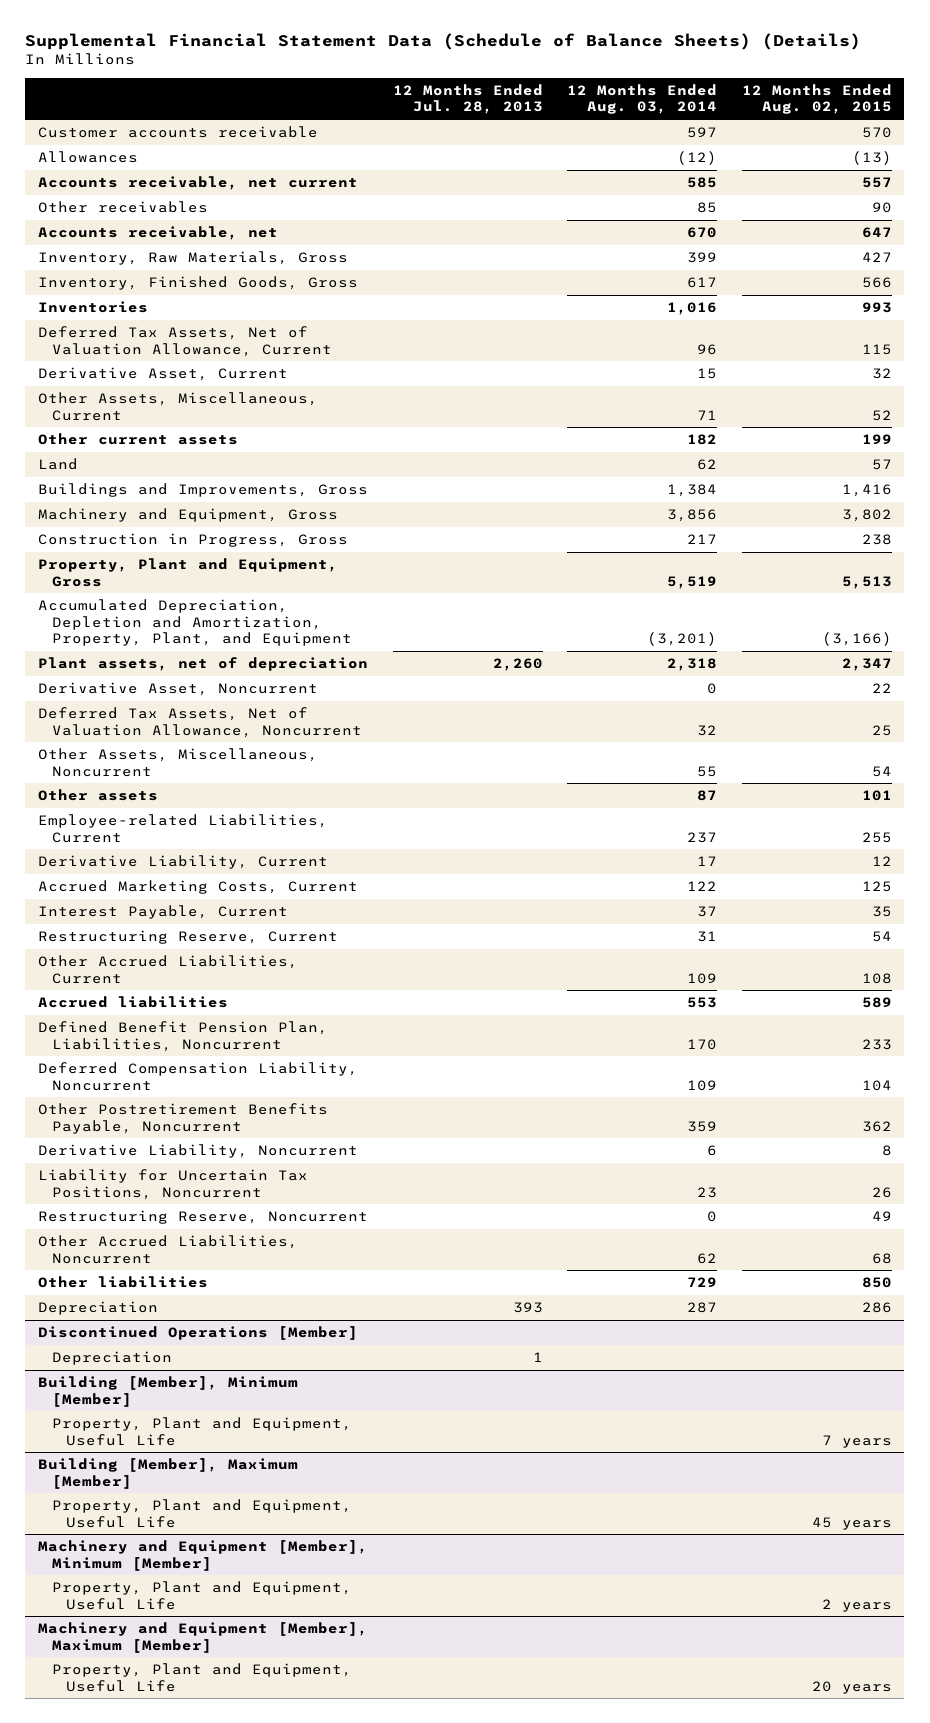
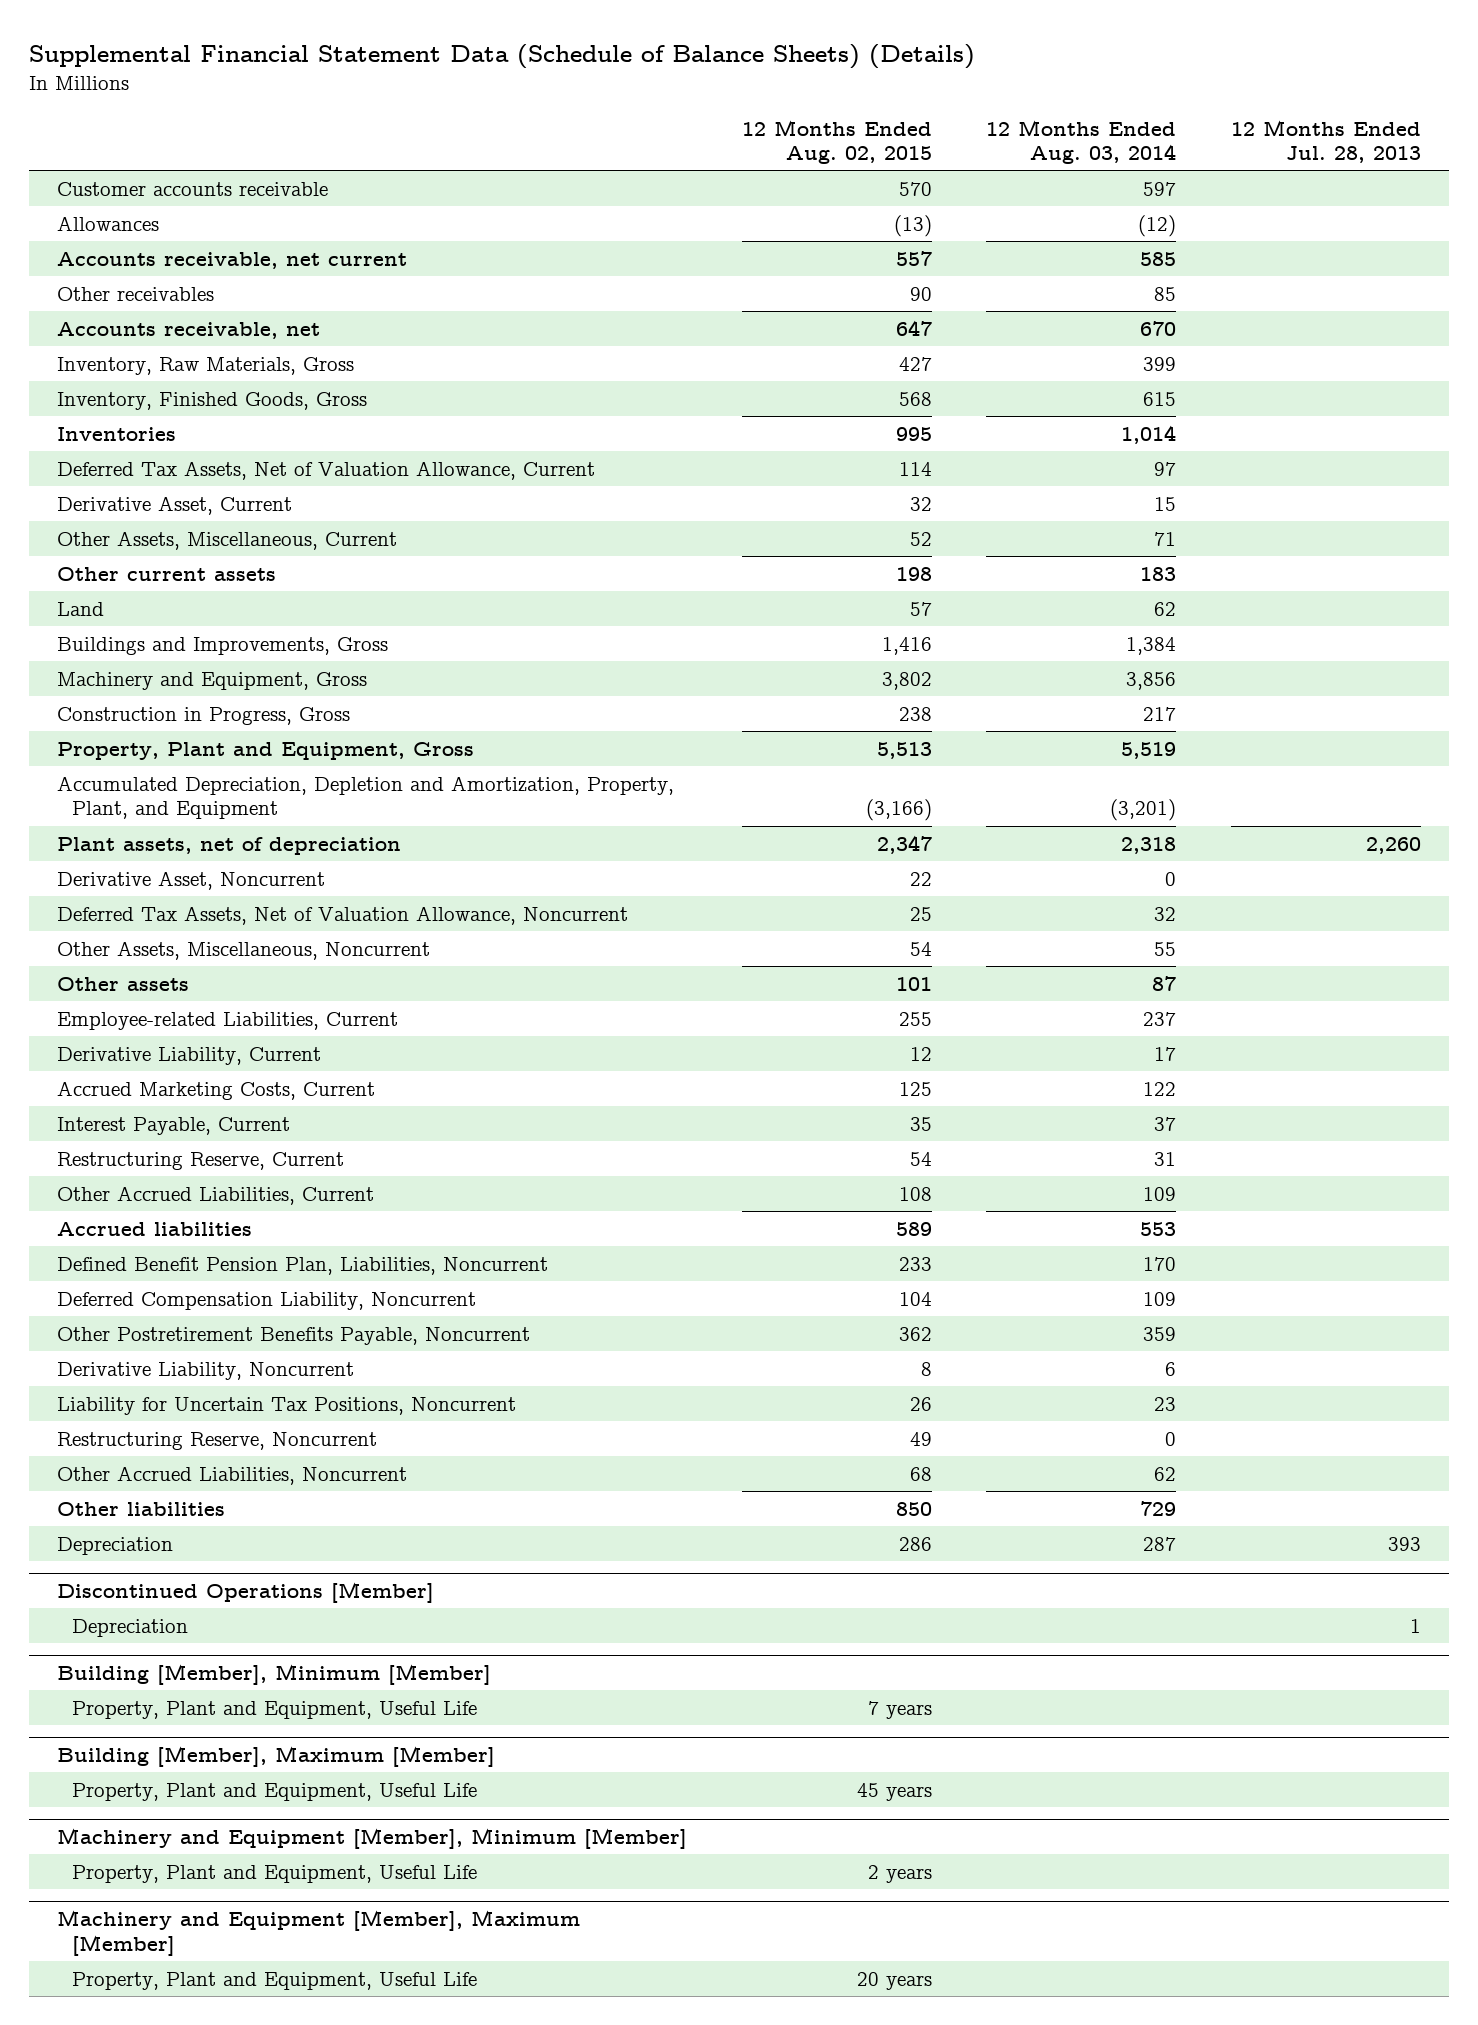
- | 12 Months Ended Jul. 28, 2013 | 12 Months Ended Aug. 03, 2014 | 12 Months Ended Aug. 02, 2015
+ | 12 Months Ended Aug. 02, 2015 | 12 Months Ended Aug. 03, 2014 | 12 Months Ended Jul. 28, 2013
- Inventory, Finished Goods, Gross | | 617 | 566
- Inventories | | 1,016 | 993
- Deferred Tax Assets, Net of Valuation Allowance, Current | | 96 | 115
+ Inventory, Finished Goods, Gross | 568 | 615 |
+ Inventories | 995 | 1,014 |
+ Deferred Tax Assets, Net of Valuation Allowance, Current | 114 | 97 |
- Other current assets | | 182 | 199
+ Other current assets | 198 | 183 |

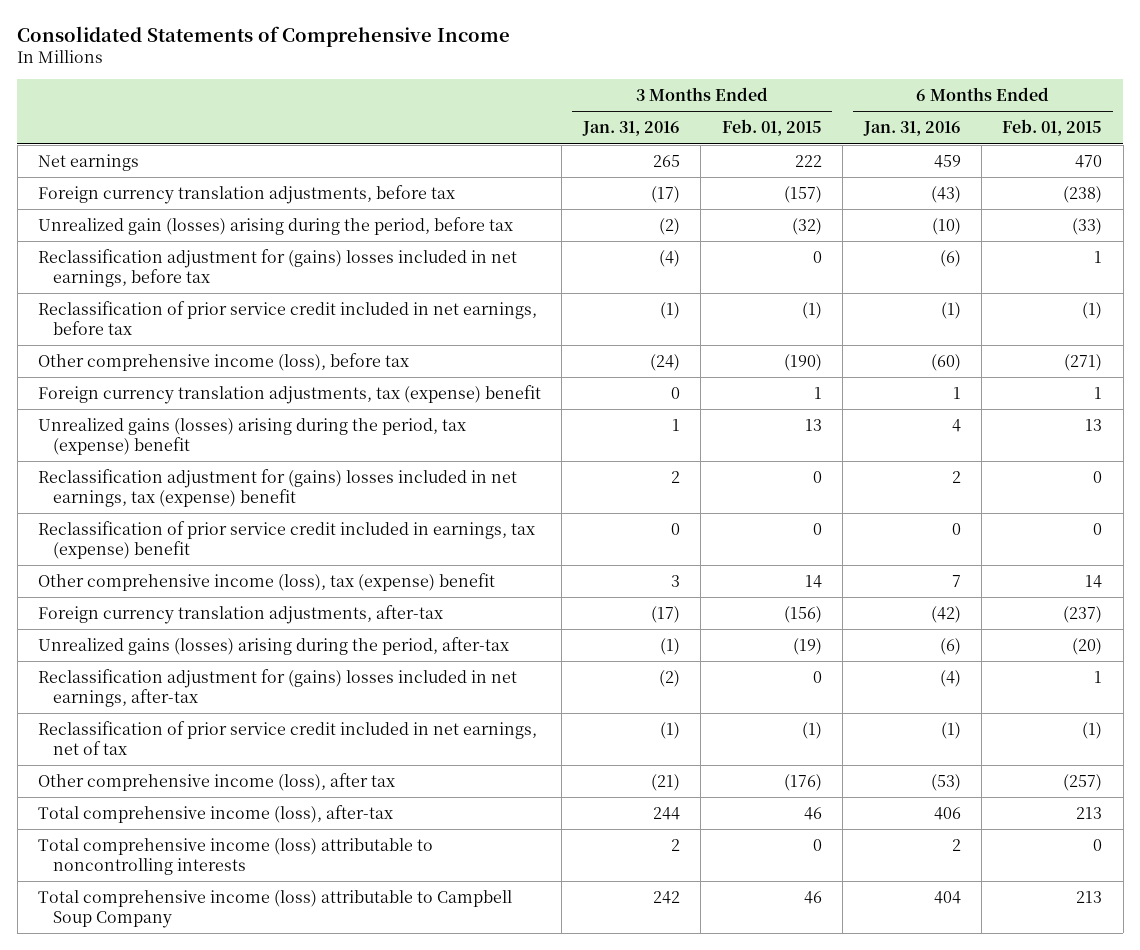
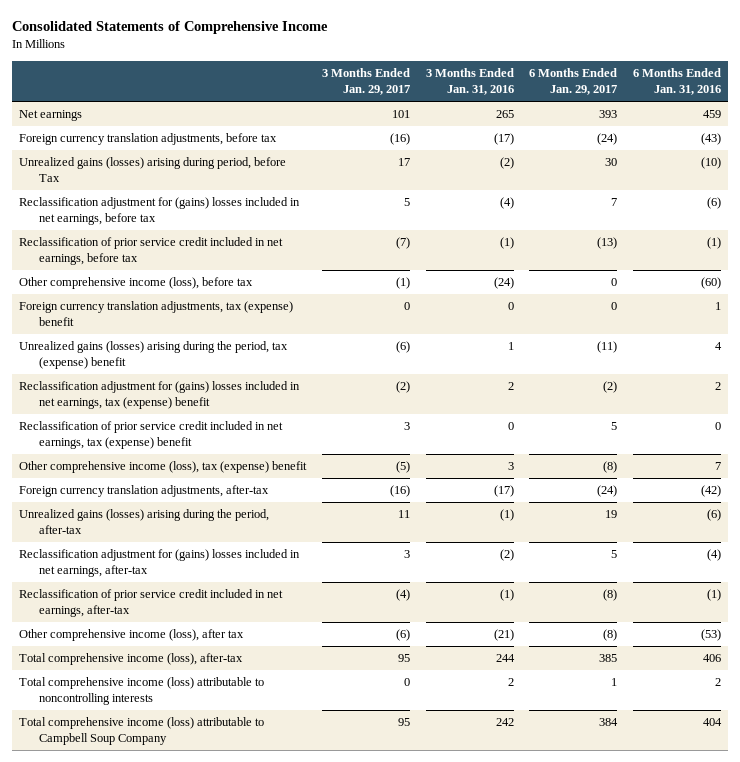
- | 3 Months Ended Jan. 31, 2016 | 3 Months Ended Feb. 01, 2015 | 6 Months Ended Jan. 31, 2016 | 6 Months Ended Feb. 01, 2015
+ | 3 Months Ended Jan. 29, 2017 | 3 Months Ended Jan. 31, 2016 | 6 Months Ended Jan. 29, 2017 | 6 Months Ended Jan. 31, 2016
- Unrealized gain (losses) arising during the period, before tax | (2) | (32) | (10) | (33)
+ Unrealized gains (losses) arising during period, before Tax | 17 | (2) | 30 | (10)
- Reclassification of prior service credit included in earnings, tax (expense) benefit | 0 | 0 | 0 | 0
+ Reclassification of prior service credit included in net earnings, tax (expense) benefit | 3 | 0 | 5 | 0
- Reclassification of prior service credit included in net earnings, net of tax | (1) | (1) | (1) | (1)
+ Reclassification of prior service credit included in net earnings, after-tax | (4) | (1) | (8) | (1)

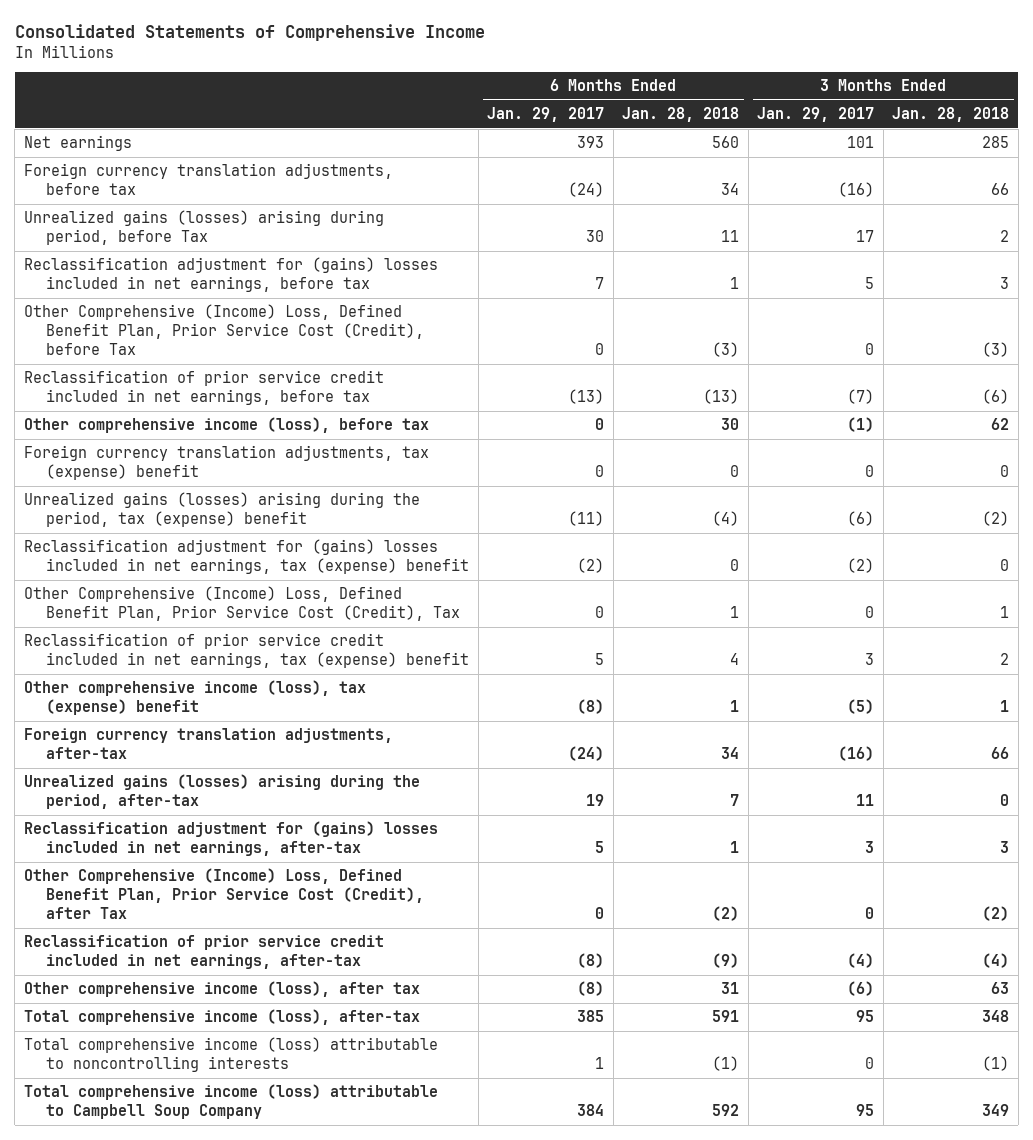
- | 3 Months Ended Jan. 29, 2017 | 3 Months Ended Jan. 31, 2016 | 6 Months Ended Jan. 29, 2017 | 6 Months Ended Jan. 31, 2016
+ | 6 Months Ended Jan. 29, 2017 | 6 Months Ended Jan. 28, 2018 | 3 Months Ended Jan. 29, 2017 | 3 Months Ended Jan. 28, 2018
+ Other Comprehensive (Income) Loss, Defined Benefit Plan, Prior Service Cost (Credit), before Tax | 0 | (3) | 0 | (3)
+ Other Comprehensive (Income) Loss, Defined Benefit Plan, Prior Service Cost (Credit), Tax | 0 | 1 | 0 | 1
+ Other Comprehensive (Income) Loss, Defined Benefit Plan, Prior Service Cost (Credit), after Tax | 0 | (2) | 0 | (2)

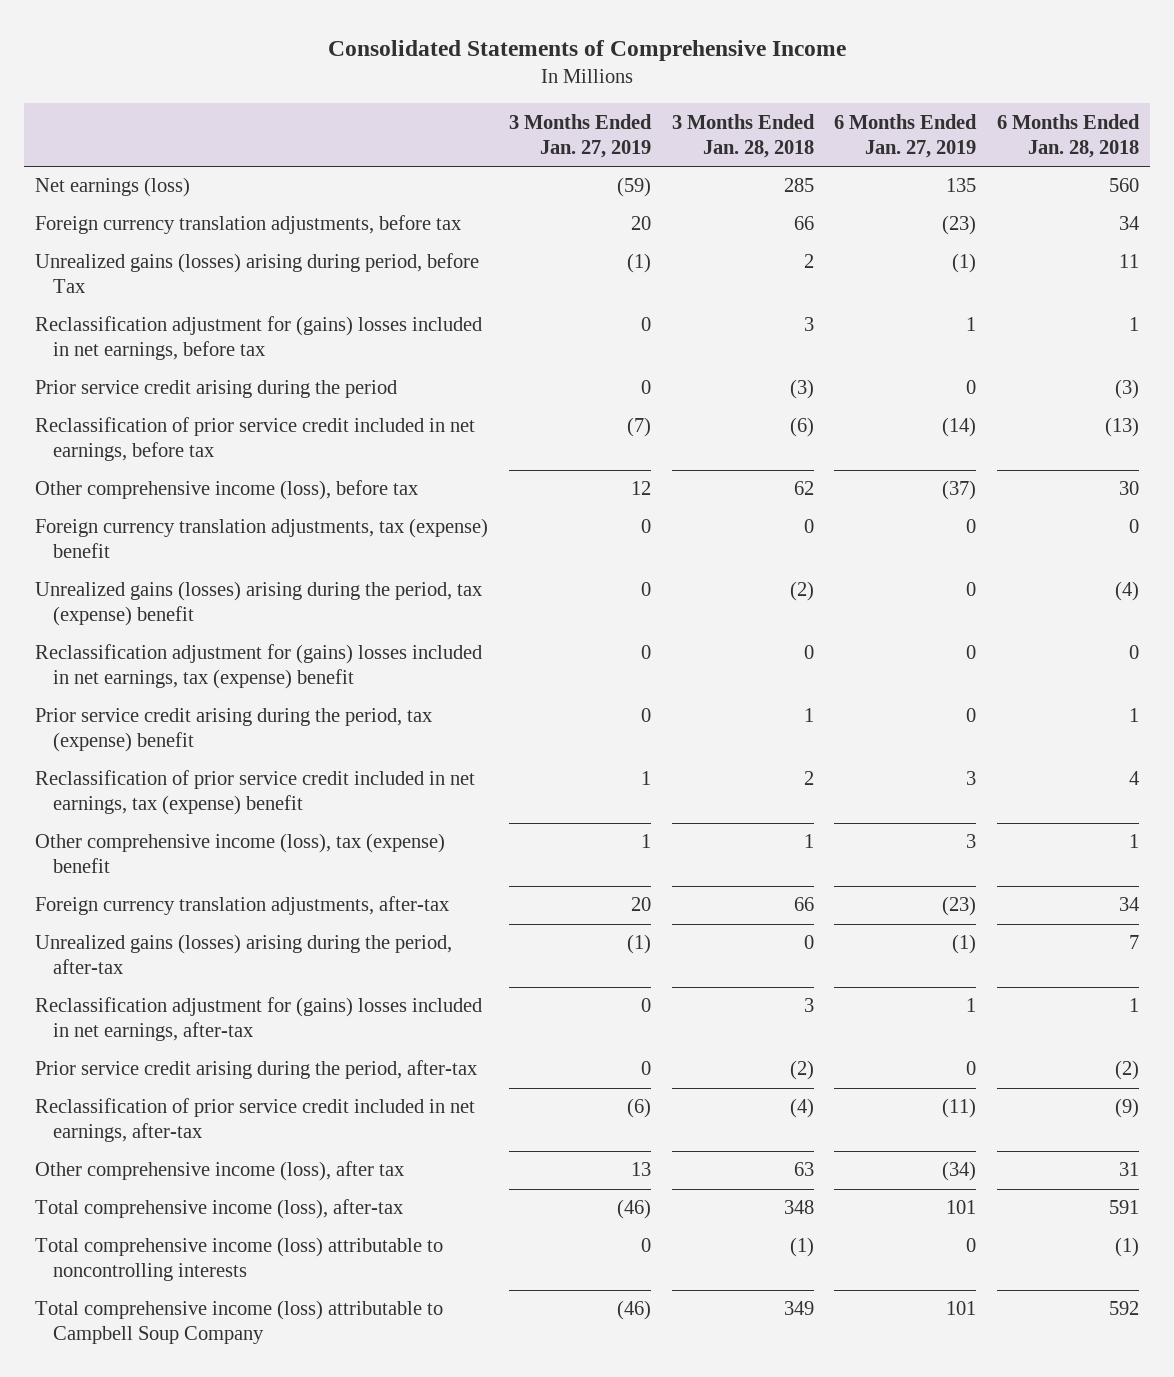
- | 6 Months Ended Jan. 29, 2017 | 6 Months Ended Jan. 28, 2018 | 3 Months Ended Jan. 29, 2017 | 3 Months Ended Jan. 28, 2018
+ | 3 Months Ended Jan. 27, 2019 | 3 Months Ended Jan. 28, 2018 | 6 Months Ended Jan. 27, 2019 | 6 Months Ended Jan. 28, 2018
- Net earnings | 393 | 560 | 101 | 285
+ Net earnings (loss) | (59) | 285 | 135 | 560
- Other Comprehensive (Income) Loss, Defined Benefit Plan, Prior Service Cost (Credit), before Tax | 0 | (3) | 0 | (3)
+ Prior service credit arising during the period | 0 | (3) | 0 | (3)
- Other Comprehensive (Income) Loss, Defined Benefit Plan, Prior Service Cost (Credit), Tax | 0 | 1 | 0 | 1
+ Prior service credit arising during the period, tax (expense) benefit | 0 | 1 | 0 | 1
- Other Comprehensive (Income) Loss, Defined Benefit Plan, Prior Service Cost (Credit), after Tax | 0 | (2) | 0 | (2)
+ Prior service credit arising during the period, after-tax | 0 | (2) | 0 | (2)

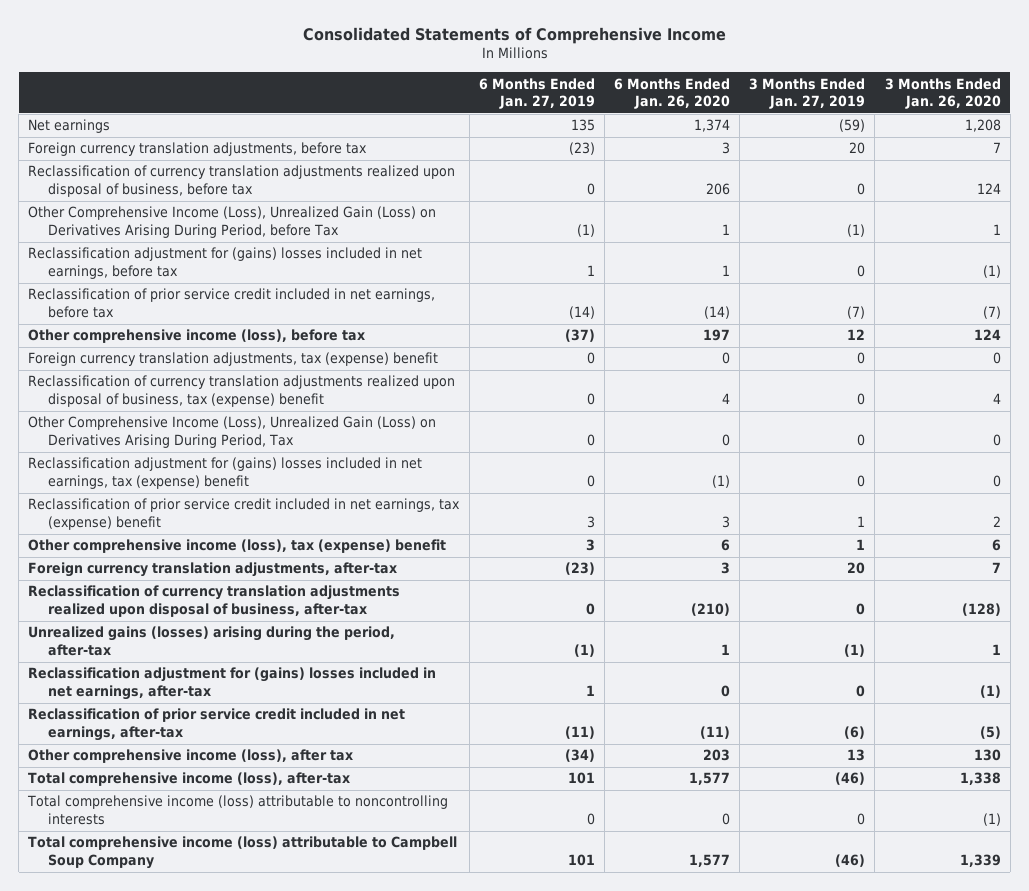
- | 3 Months Ended Jan. 27, 2019 | 3 Months Ended Jan. 28, 2018 | 6 Months Ended Jan. 27, 2019 | 6 Months Ended Jan. 28, 2018
+ | 6 Months Ended Jan. 27, 2019 | 6 Months Ended Jan. 26, 2020 | 3 Months Ended Jan. 27, 2019 | 3 Months Ended Jan. 26, 2020
- Net earnings (loss) | (59) | 285 | 135 | 560
+ Net earnings | 135 | 1,374 | (59) | 1,208
- Unrealized gains (losses) arising during period, before Tax | (1) | 2 | (1) | 11
+ Reclassification of currency translation adjustments realized upon disposal of business, before tax | 0 | 206 | 0 | 124
+ Other Comprehensive Income (Loss), Unrealized Gain (Loss) on Derivatives Arising During Period, before Tax | (1) | 1 | (1) | 1
- Prior service credit arising during the period | 0 | (3) | 0 | (3)
- Unrealized gains (losses) arising during the period, tax (expense) benefit | 0 | (2) | 0 | (4)
+ Reclassification of currency translation adjustments realized upon disposal of business, tax (expense) benefit | 0 | 4 | 0 | 4
+ Other Comprehensive Income (Loss), Unrealized Gain (Loss) on Derivatives Arising During Period, Tax | 0 | 0 | 0 | 0
- Prior service credit arising during the period, tax (expense) benefit | 0 | 1 | 0 | 1
+ Reclassification of currency translation adjustments realized upon disposal of business, after-tax | 0 | (210) | 0 | (128)
- Prior service credit arising during the period, after-tax | 0 | (2) | 0 | (2)

